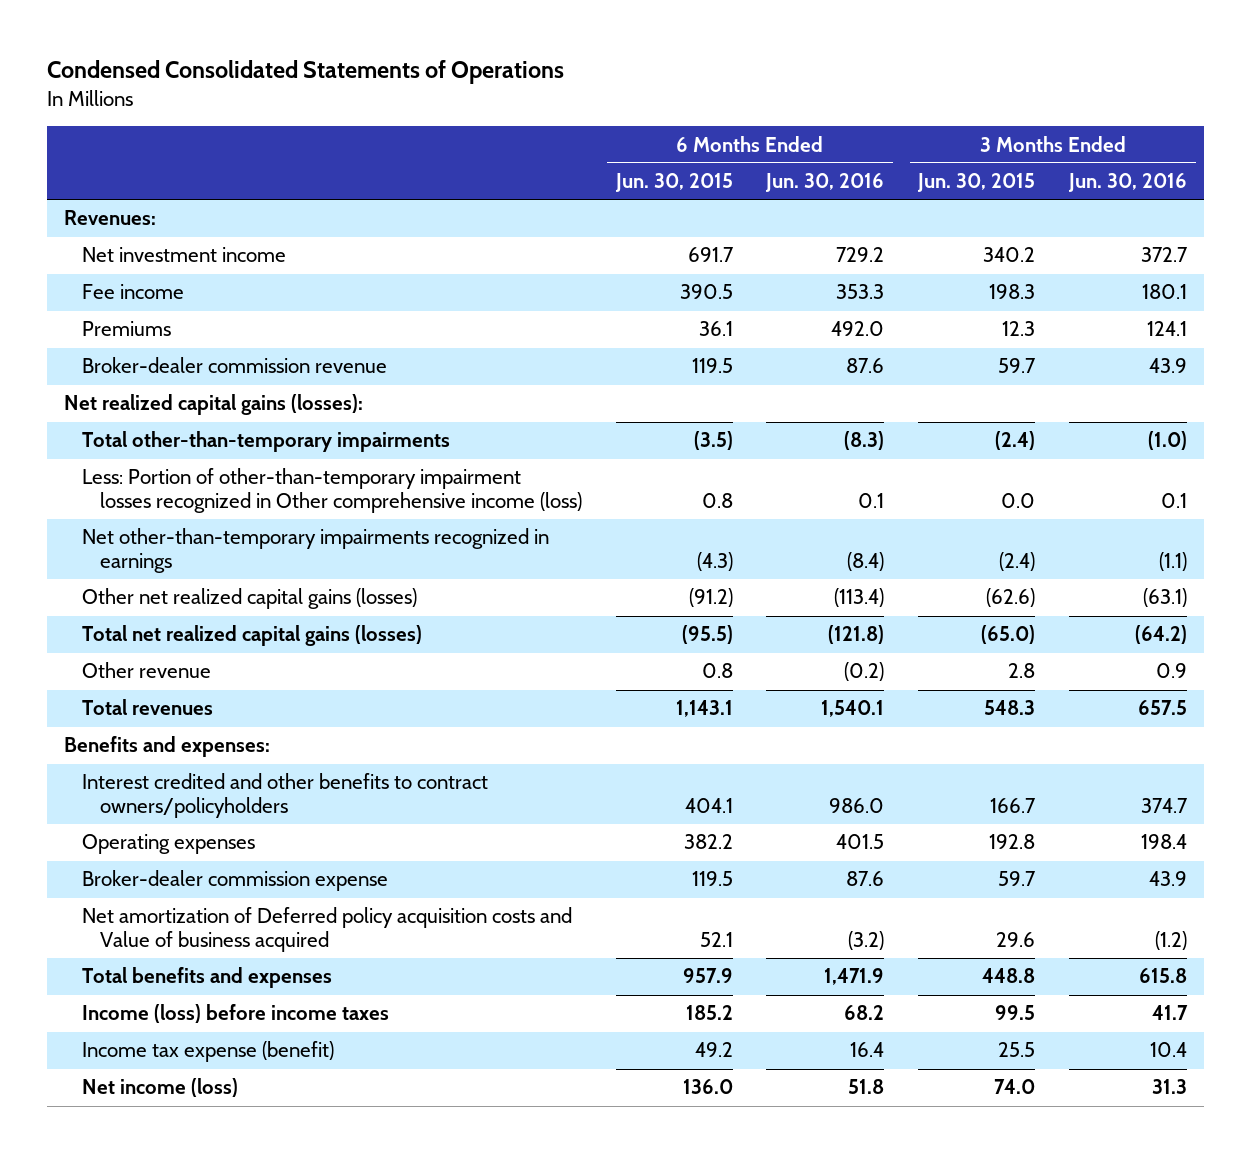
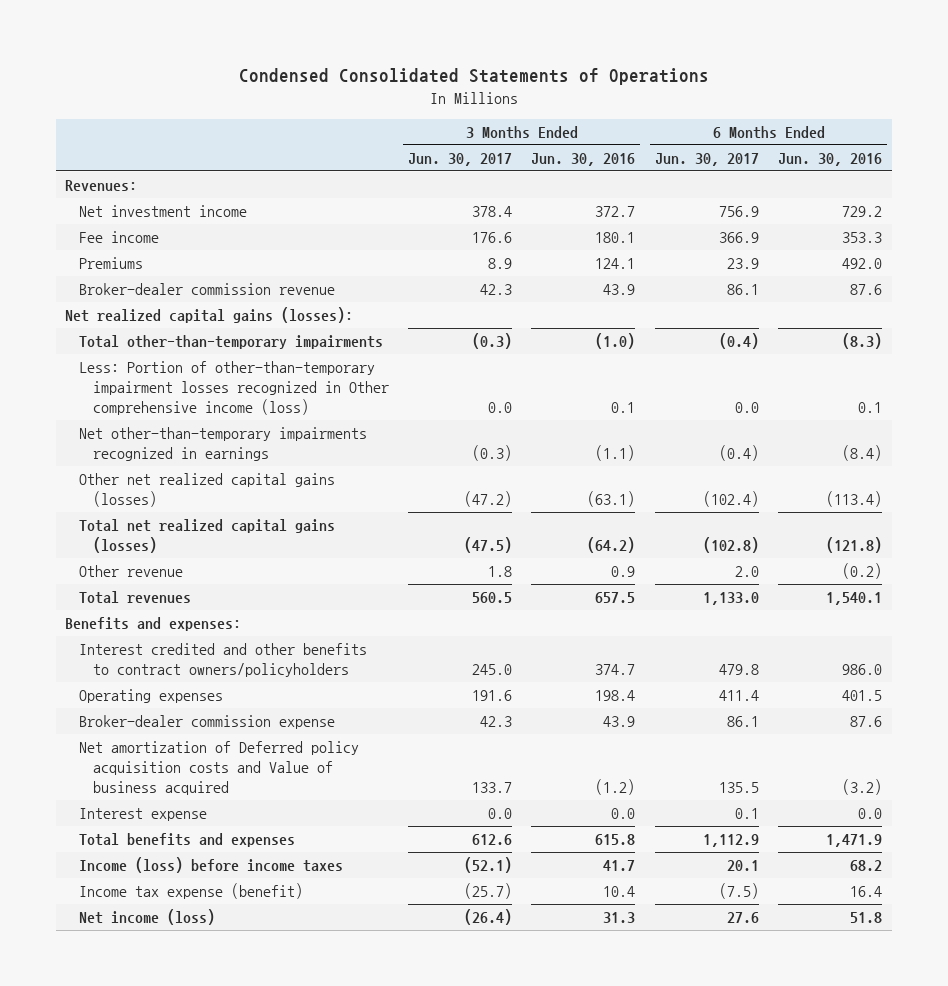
- | 6 Months Ended Jun. 30, 2015 | 6 Months Ended Jun. 30, 2016 | 3 Months Ended Jun. 30, 2015 | 3 Months Ended Jun. 30, 2016
+ | 3 Months Ended Jun. 30, 2017 | 3 Months Ended Jun. 30, 2016 | 6 Months Ended Jun. 30, 2017 | 6 Months Ended Jun. 30, 2016
+ Interest expense | 0.0 | 0.0 | 0.1 | 0.0

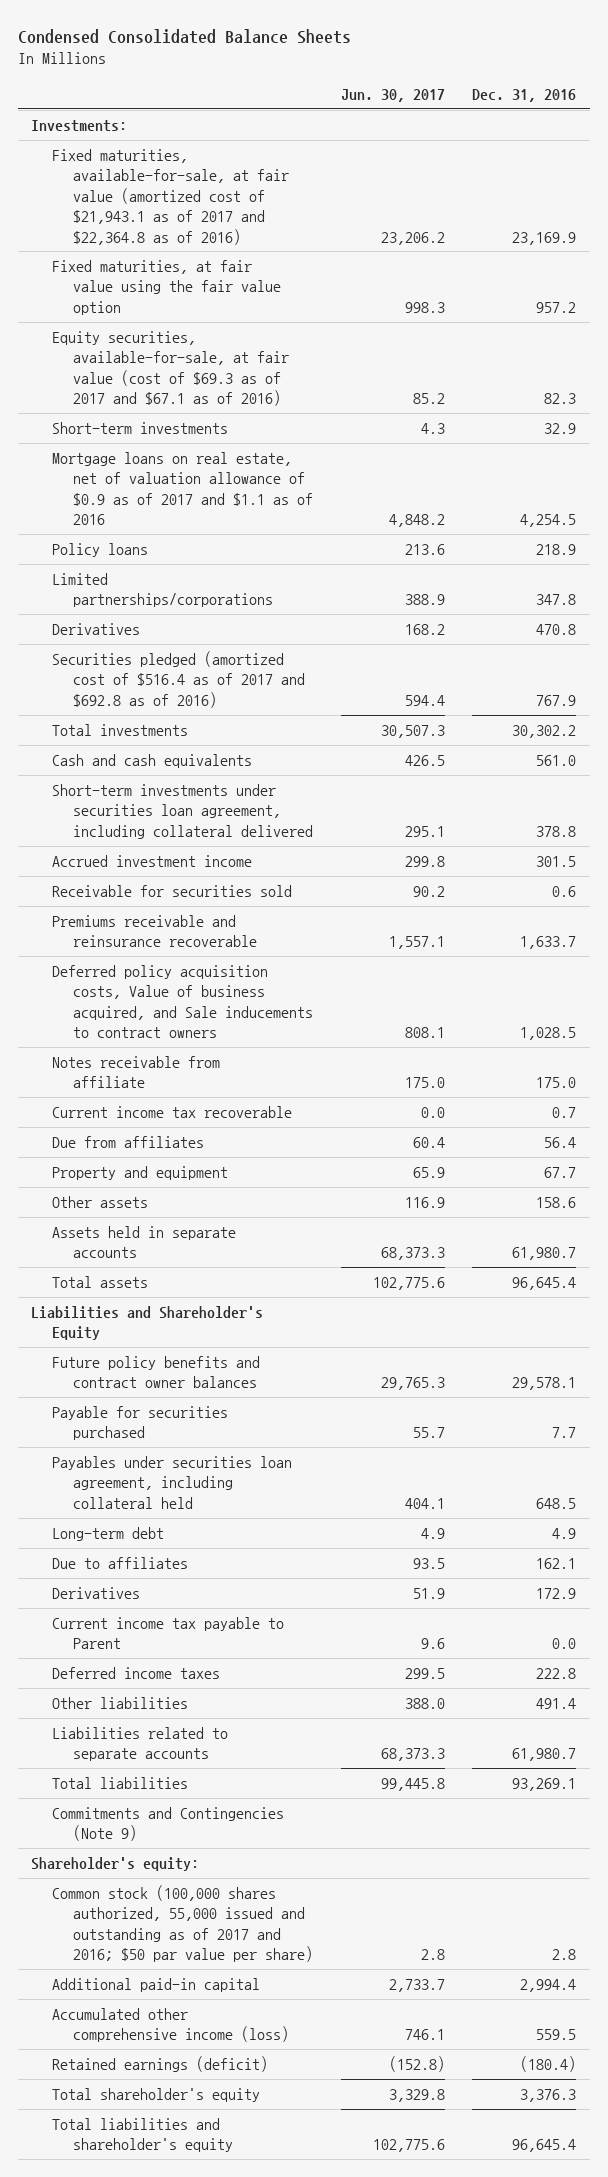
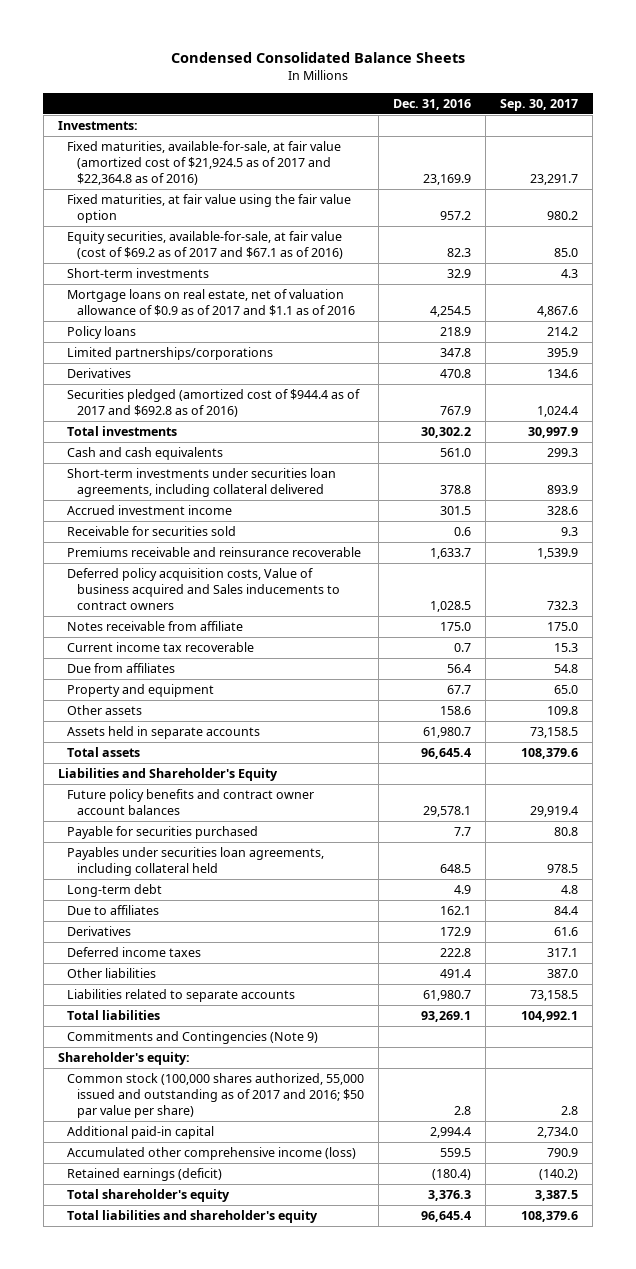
- | Jun. 30, 2017 | Dec. 31, 2016
+ | Dec. 31, 2016 | Sep. 30, 2017
- Fixed maturities, available-for-sale, at fair value (amortized cost of $21,943.1 as of 2017 and $22,364.8 as of 2016) | 23,206.2 | 23,169.9
+ Fixed maturities, available-for-sale, at fair value (amortized cost of $21,924.5 as of 2017 and $22,364.8 as of 2016) | 23,169.9 | 23,291.7
- Equity securities, available-for-sale, at fair value (cost of $69.3 as of 2017 and $67.1 as of 2016) | 85.2 | 82.3
+ Equity securities, available-for-sale, at fair value (cost of $69.2 as of 2017 and $67.1 as of 2016) | 82.3 | 85.0
- Securities pledged (amortized cost of $516.4 as of 2017 and $692.8 as of 2016) | 594.4 | 767.9
+ Securities pledged (amortized cost of $944.4 as of 2017 and $692.8 as of 2016) | 767.9 | 1,024.4
- Short-term investments under securities loan agreement, including collateral delivered | 295.1 | 378.8
+ Short-term investments under securities loan agreements, including collateral delivered | 378.8 | 893.9
- Deferred policy acquisition costs, Value of business acquired, and Sale inducements to contract owners | 808.1 | 1,028.5
+ Deferred policy acquisition costs, Value of business acquired and Sales inducements to contract owners | 1,028.5 | 732.3
- Future policy benefits and contract owner balances | 29,765.3 | 29,578.1
+ Future policy benefits and contract owner account balances | 29,578.1 | 29,919.4
- Payables under securities loan agreement, including collateral held | 404.1 | 648.5
+ Payables under securities loan agreements, including collateral held | 648.5 | 978.5
- Current income tax payable to Parent | 9.6 | 0.0

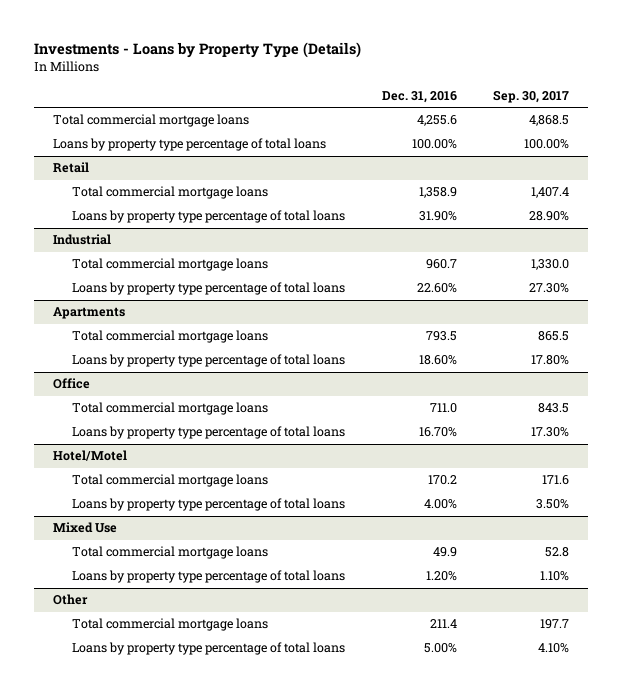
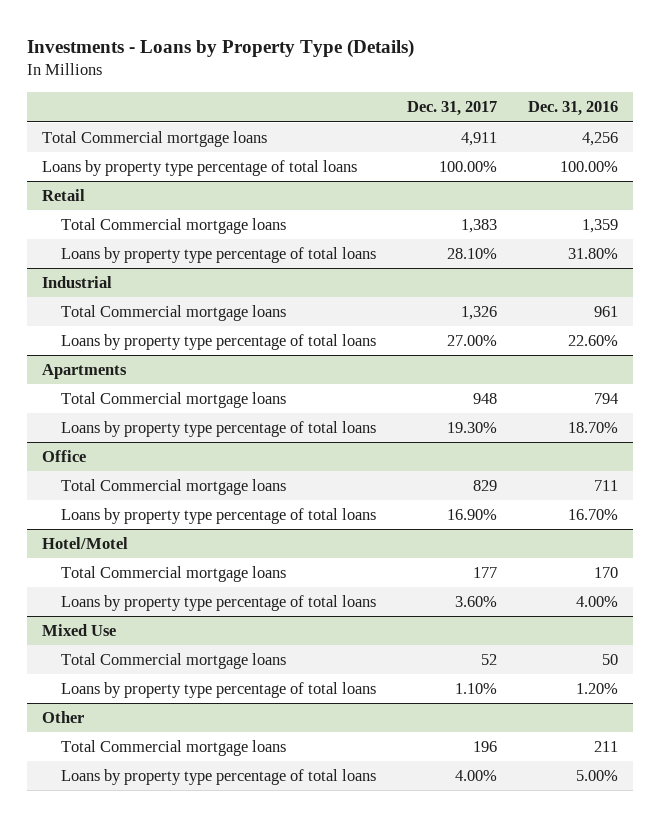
- | Dec. 31, 2016 | Sep. 30, 2017
+ | Dec. 31, 2017 | Dec. 31, 2016
- Total commercial mortgage loans | 4,255.6 | 4,868.5
+ Total Commercial mortgage loans | 4,911 | 4,256
@ Retail
- Total commercial mortgage loans | 1,358.9 | 1,407.4
- Loans by property type percentage of total loans | 31.90% | 28.90%
+ Total Commercial mortgage loans | 1,383 | 1,359
+ Loans by property type percentage of total loans | 28.10% | 31.80%
@ Industrial
- Total commercial mortgage loans | 960.7 | 1,330.0
+ Total Commercial mortgage loans | 1,326 | 961
@ Apartments
- Total commercial mortgage loans | 793.5 | 865.5
- Loans by property type percentage of total loans | 18.60% | 17.80%
+ Total Commercial mortgage loans | 948 | 794
+ Loans by property type percentage of total loans | 19.30% | 18.70%
@ Office
- Total commercial mortgage loans | 711.0 | 843.5
+ Total Commercial mortgage loans | 829 | 711
@ Hotel/Motel
- Total commercial mortgage loans | 170.2 | 171.6
+ Total Commercial mortgage loans | 177 | 170
@ Mixed Use
- Total commercial mortgage loans | 49.9 | 52.8
+ Total Commercial mortgage loans | 52 | 50
@ Other
- Total commercial mortgage loans | 211.4 | 197.7
+ Total Commercial mortgage loans | 196 | 211

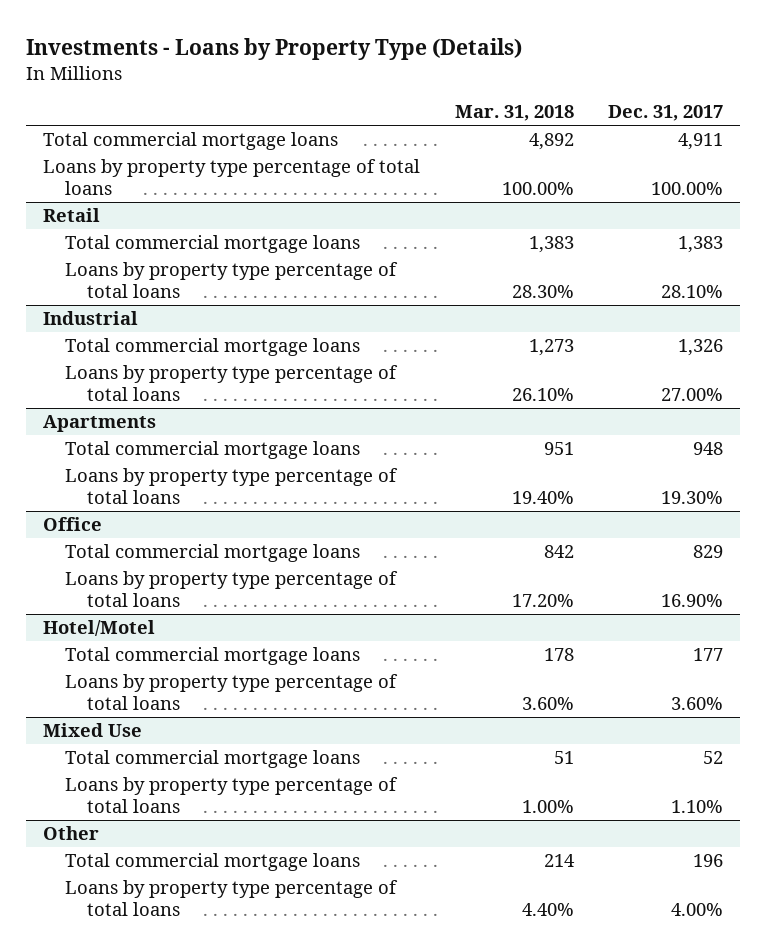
- | Dec. 31, 2017 | Dec. 31, 2016
+ | Mar. 31, 2018 | Dec. 31, 2017
- Total Commercial mortgage loans | 4,911 | 4,256
+ Total commercial mortgage loans | 4,892 | 4,911
@ Retail
- Total Commercial mortgage loans | 1,383 | 1,359
+ Total commercial mortgage loans | 1,383 | 1,383
@ Industrial
- Total Commercial mortgage loans | 1,326 | 961
+ Total commercial mortgage loans | 1,273 | 1,326
@ Apartments
- Total Commercial mortgage loans | 948 | 794
+ Total commercial mortgage loans | 951 | 948
@ Office
- Total Commercial mortgage loans | 829 | 711
+ Total commercial mortgage loans | 842 | 829
@ Hotel/Motel
- Total Commercial mortgage loans | 177 | 170
+ Total commercial mortgage loans | 178 | 177
@ Mixed Use
- Total Commercial mortgage loans | 52 | 50
+ Total commercial mortgage loans | 51 | 52
@ Other
- Total Commercial mortgage loans | 196 | 211
+ Total commercial mortgage loans | 214 | 196

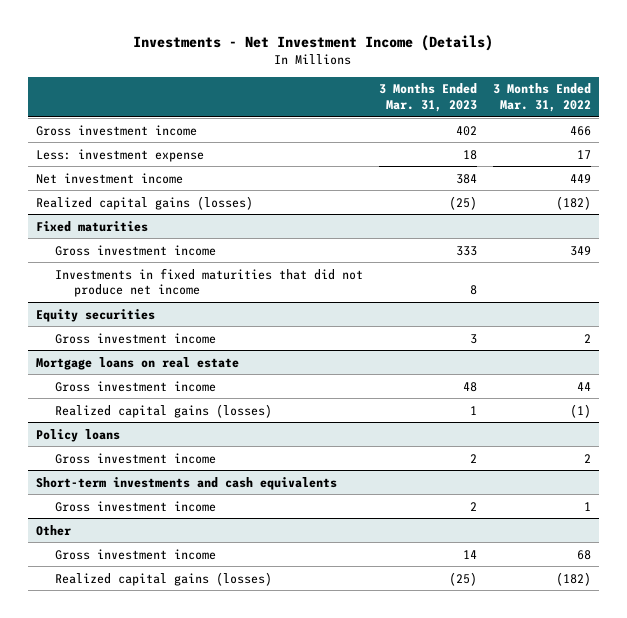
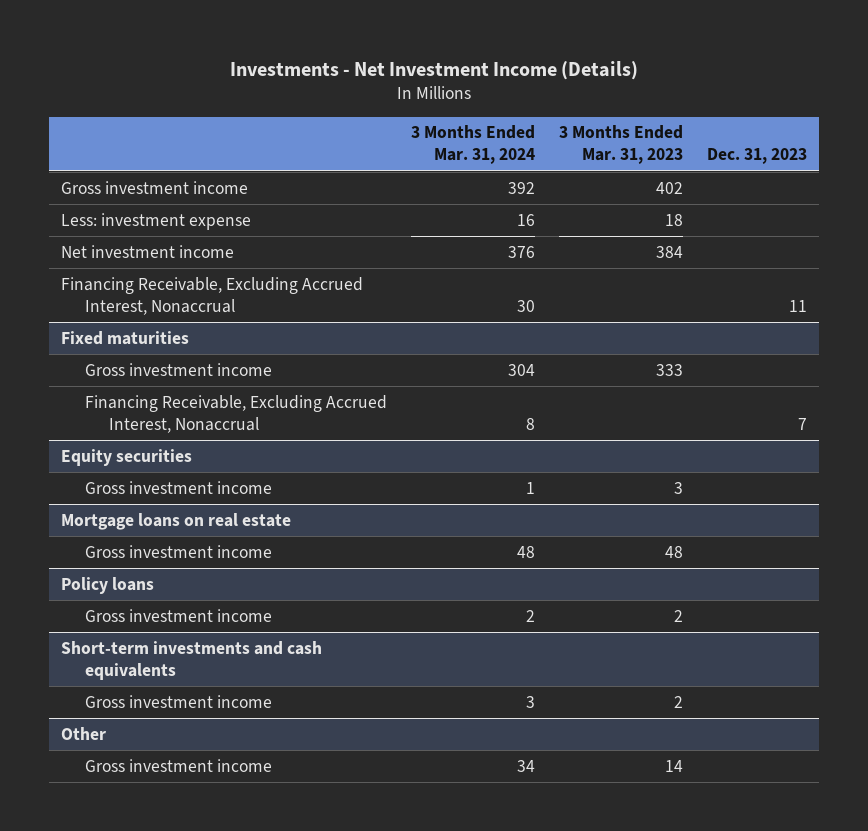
- | 3 Months Ended Mar. 31, 2023 | 3 Months Ended Mar. 31, 2022
+ | 3 Months Ended Mar. 31, 2024 | 3 Months Ended Mar. 31, 2023 | Dec. 31, 2023
- Realized capital gains (losses) | (25) | (182)
+ Financing Receivable, Excluding Accrued Interest, Nonaccrual | 30 | | 11
@ Fixed maturities
- Investments in fixed maturities that did not produce net income | 8 |
+ Financing Receivable, Excluding Accrued Interest, Nonaccrual | 8 | | 7
@ Mortgage loans on real estate
- Realized capital gains (losses) | 1 | (1)
@ Other
- Realized capital gains (losses) | (25) | (182)

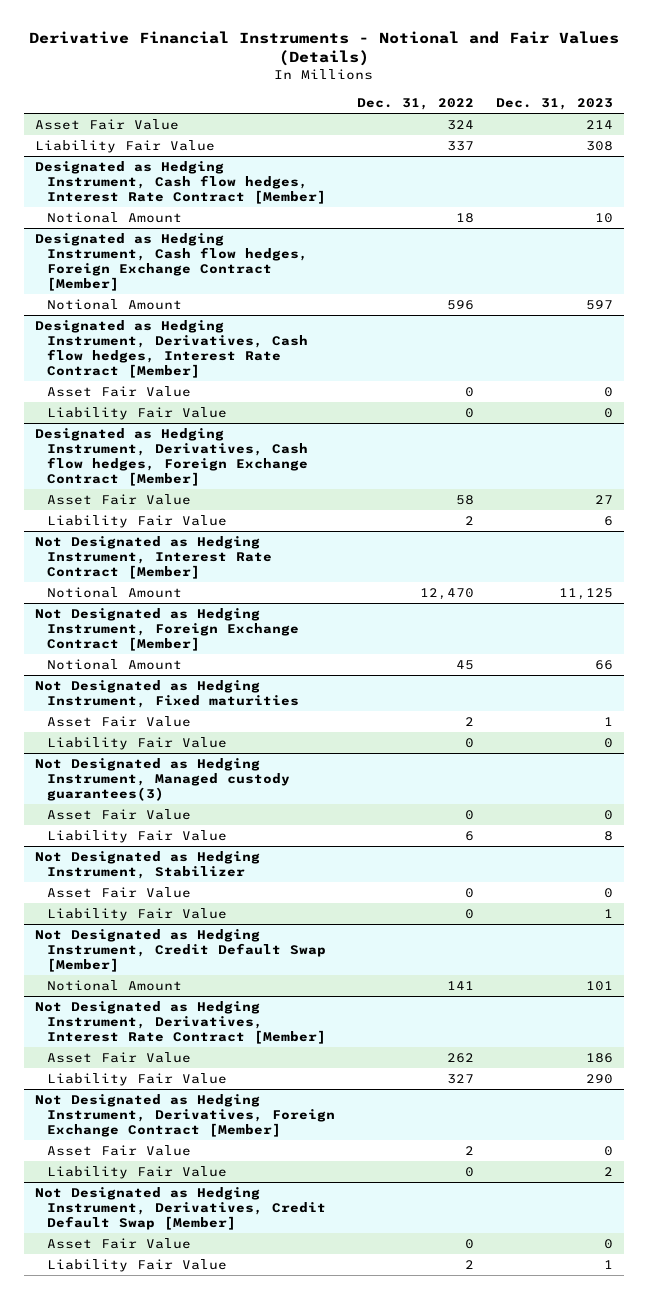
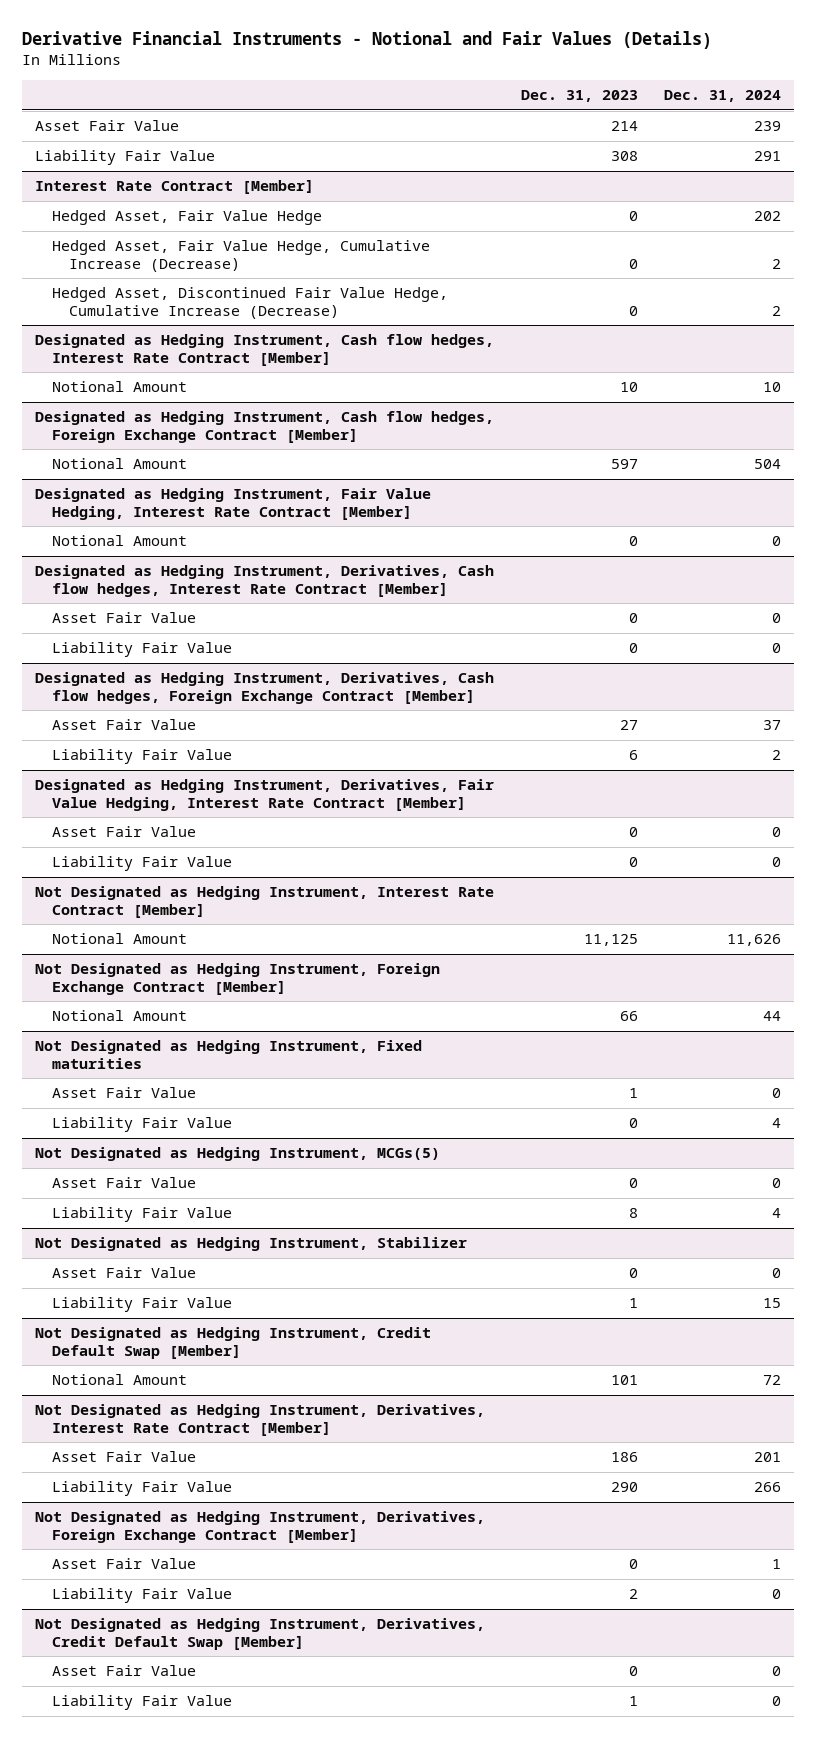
- | Dec. 31, 2022 | Dec. 31, 2023
+ | Dec. 31, 2023 | Dec. 31, 2024
+ Interest Rate Contract [Member]
+ Hedged Asset, Fair Value Hedge | 0 | 202
+ Hedged Asset, Fair Value Hedge, Cumulative Increase (Decrease) | 0 | 2
+ Hedged Asset, Discontinued Fair Value Hedge, Cumulative Increase (Decrease) | 0 | 2
+ Designated as Hedging Instrument, Fair Value Hedging, Interest Rate Contract [Member]
+ Notional Amount | 0 | 0
+ Designated as Hedging Instrument, Derivatives, Fair Value Hedging, Interest Rate Contract [Member]
+ Asset Fair Value | 0 | 0
+ Liability Fair Value | 0 | 0
- Not Designated as Hedging Instrument, Managed custody guarantees(3)
+ Not Designated as Hedging Instrument, MCGs(5)

